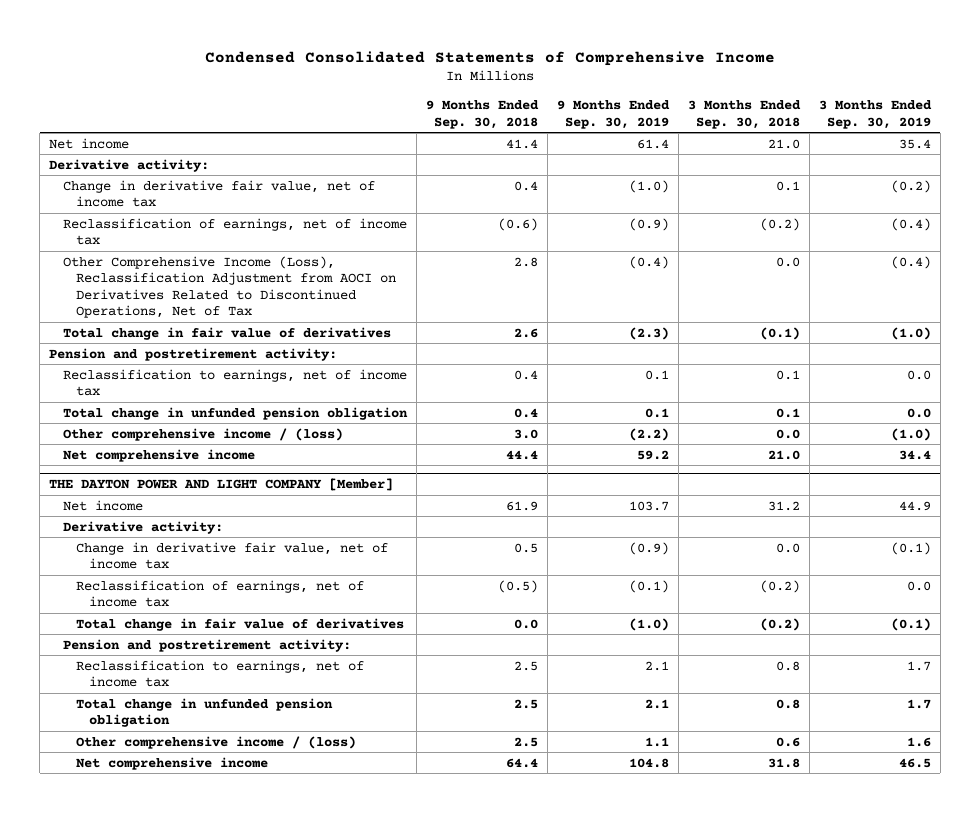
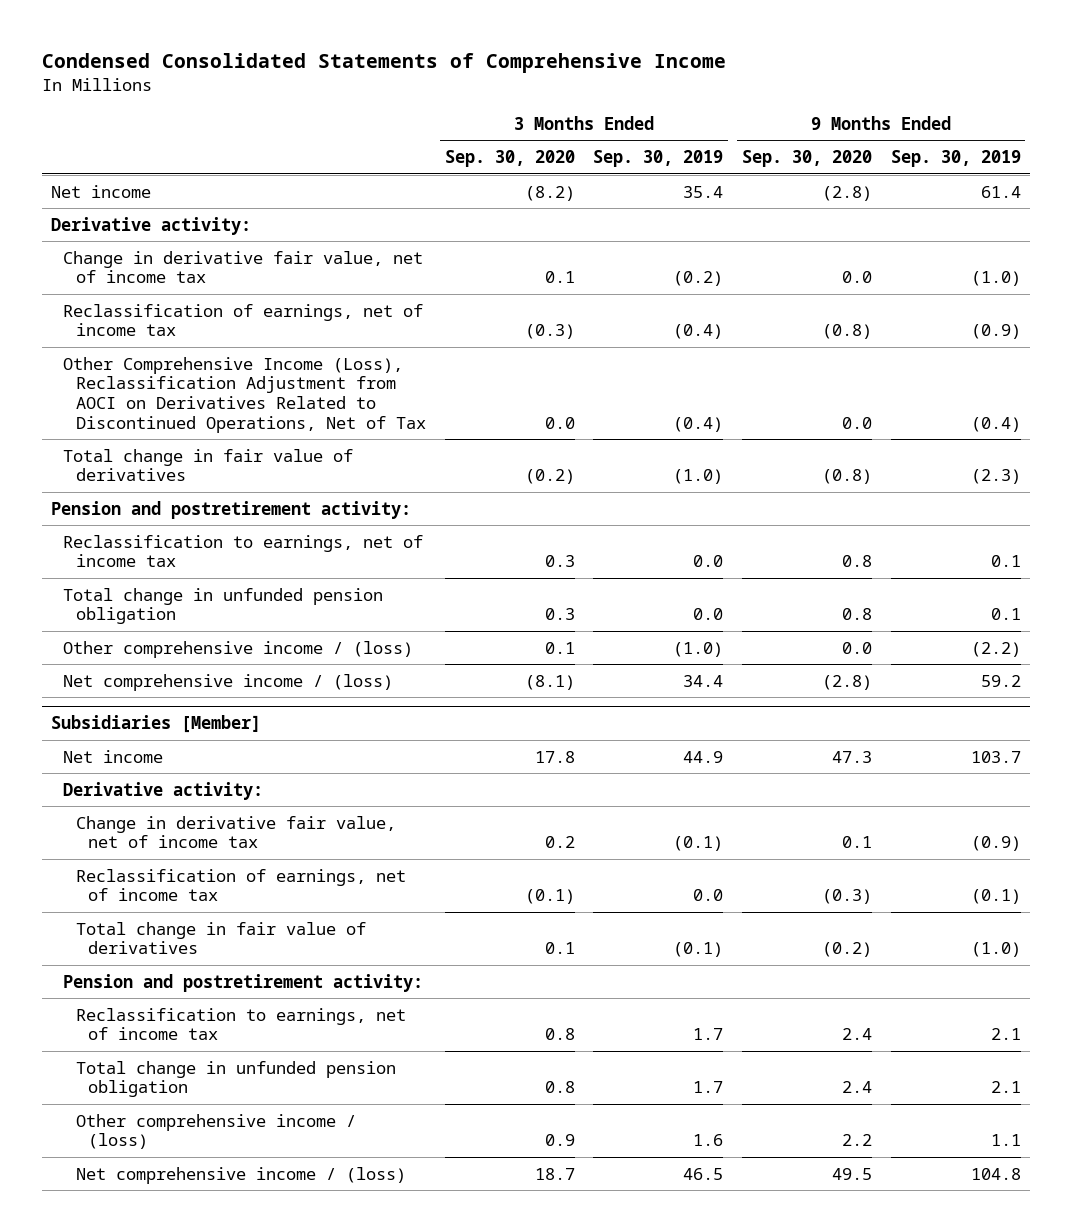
- | 9 Months Ended Sep. 30, 2018 | 9 Months Ended Sep. 30, 2019 | 3 Months Ended Sep. 30, 2018 | 3 Months Ended Sep. 30, 2019
+ | 3 Months Ended Sep. 30, 2020 | 3 Months Ended Sep. 30, 2019 | 9 Months Ended Sep. 30, 2020 | 9 Months Ended Sep. 30, 2019
- Net comprehensive income | 44.4 | 59.2 | 21.0 | 34.4
- THE DAYTON POWER AND LIGHT COMPANY [Member]
+ Net comprehensive income / (loss) | (8.1) | 34.4 | (2.8) | 59.2
+ Subsidiaries [Member]
- Net comprehensive income | 64.4 | 104.8 | 31.8 | 46.5
+ Net comprehensive income / (loss) | 18.7 | 46.5 | 49.5 | 104.8

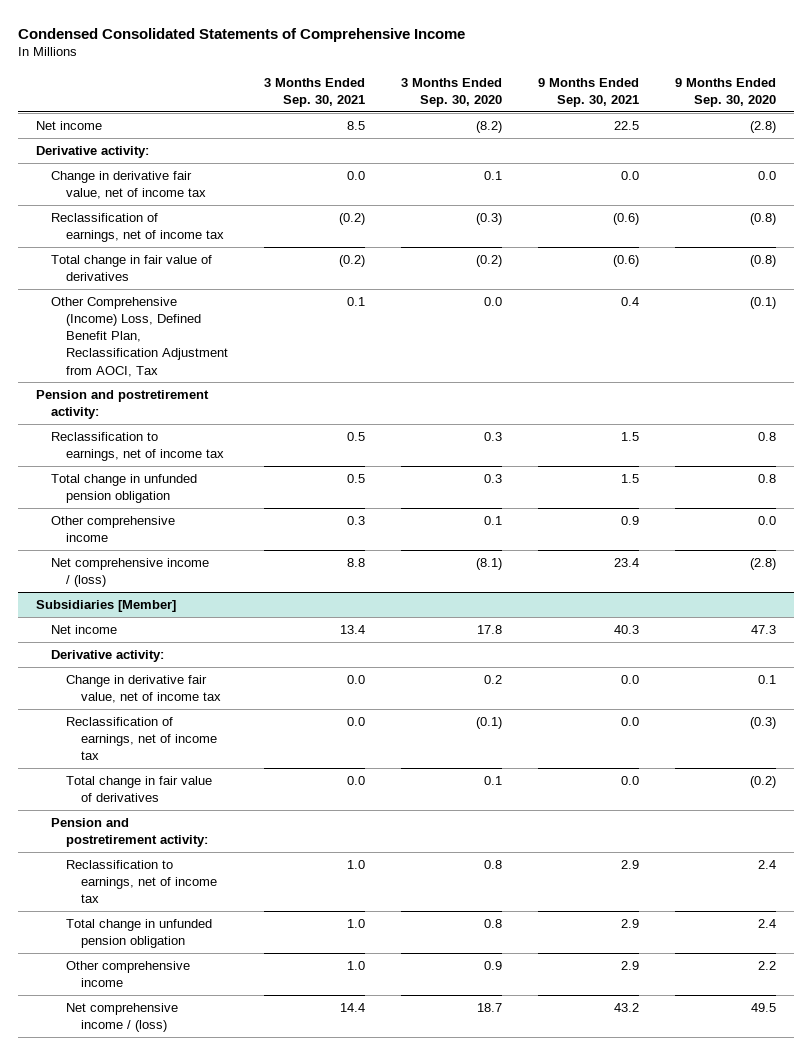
- | 3 Months Ended Sep. 30, 2020 | 3 Months Ended Sep. 30, 2019 | 9 Months Ended Sep. 30, 2020 | 9 Months Ended Sep. 30, 2019
+ | 3 Months Ended Sep. 30, 2021 | 3 Months Ended Sep. 30, 2020 | 9 Months Ended Sep. 30, 2021 | 9 Months Ended Sep. 30, 2020
- Other Comprehensive Income (Loss), Reclassification Adjustment from AOCI on Derivatives Related to Discontinued Operations, Net of Tax | 0.0 | (0.4) | 0.0 | (0.4)
+ Other Comprehensive (Income) Loss, Defined Benefit Plan, Reclassification Adjustment from AOCI, Tax | 0.1 | 0.0 | 0.4 | (0.1)
- Other comprehensive income / (loss) | 0.1 | (1.0) | 0.0 | (2.2)
+ Other comprehensive income | 0.3 | 0.1 | 0.9 | 0.0
@ Subsidiaries [Member]
- Other comprehensive income / (loss) | 0.9 | 1.6 | 2.2 | 1.1
+ Other comprehensive income | 1.0 | 0.9 | 2.9 | 2.2

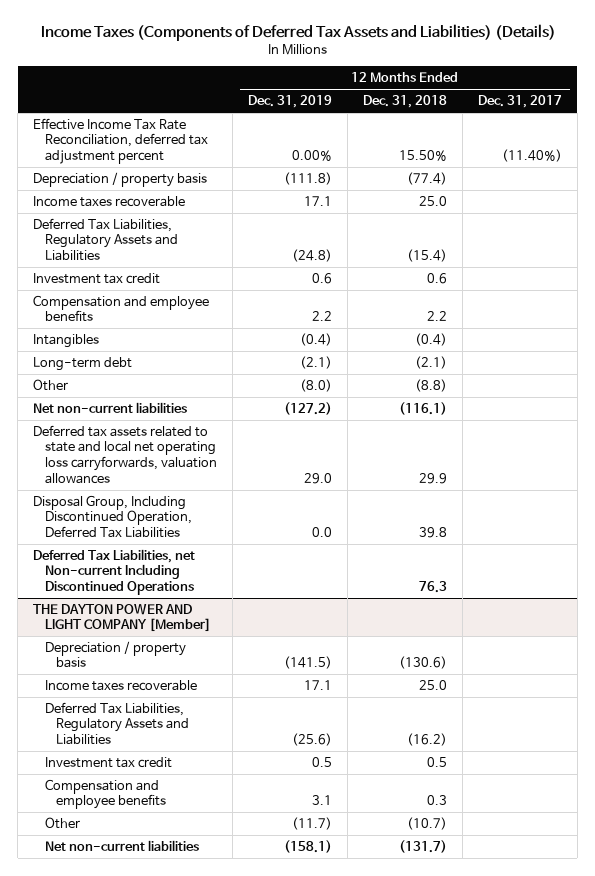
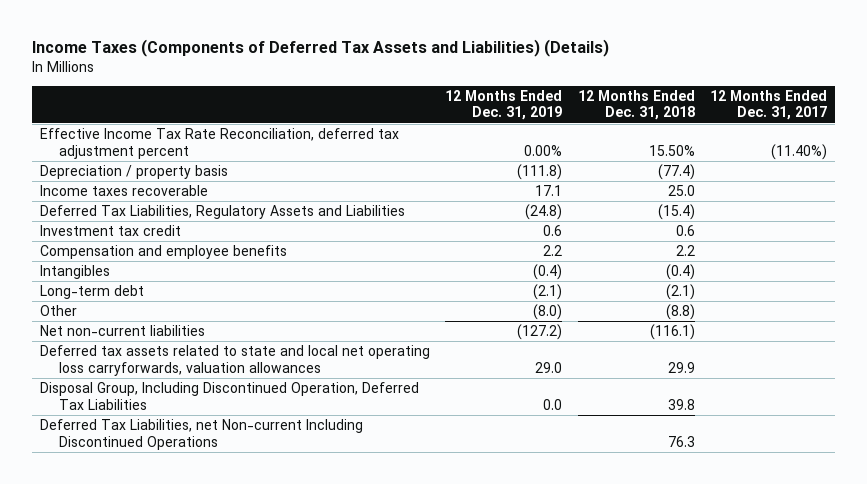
- THE DAYTON POWER AND LIGHT COMPANY [Member]
- Depreciation / property basis | (141.5) | (130.6) |
- Income taxes recoverable | 17.1 | 25.0 |
- Deferred Tax Liabilities, Regulatory Assets and Liabilities | (25.6) | (16.2) |
- Investment tax credit | 0.5 | 0.5 |
- Compensation and employee benefits | 3.1 | 0.3 |
- Other | (11.7) | (10.7) |
- Net non-current liabilities | (158.1) | (131.7) |

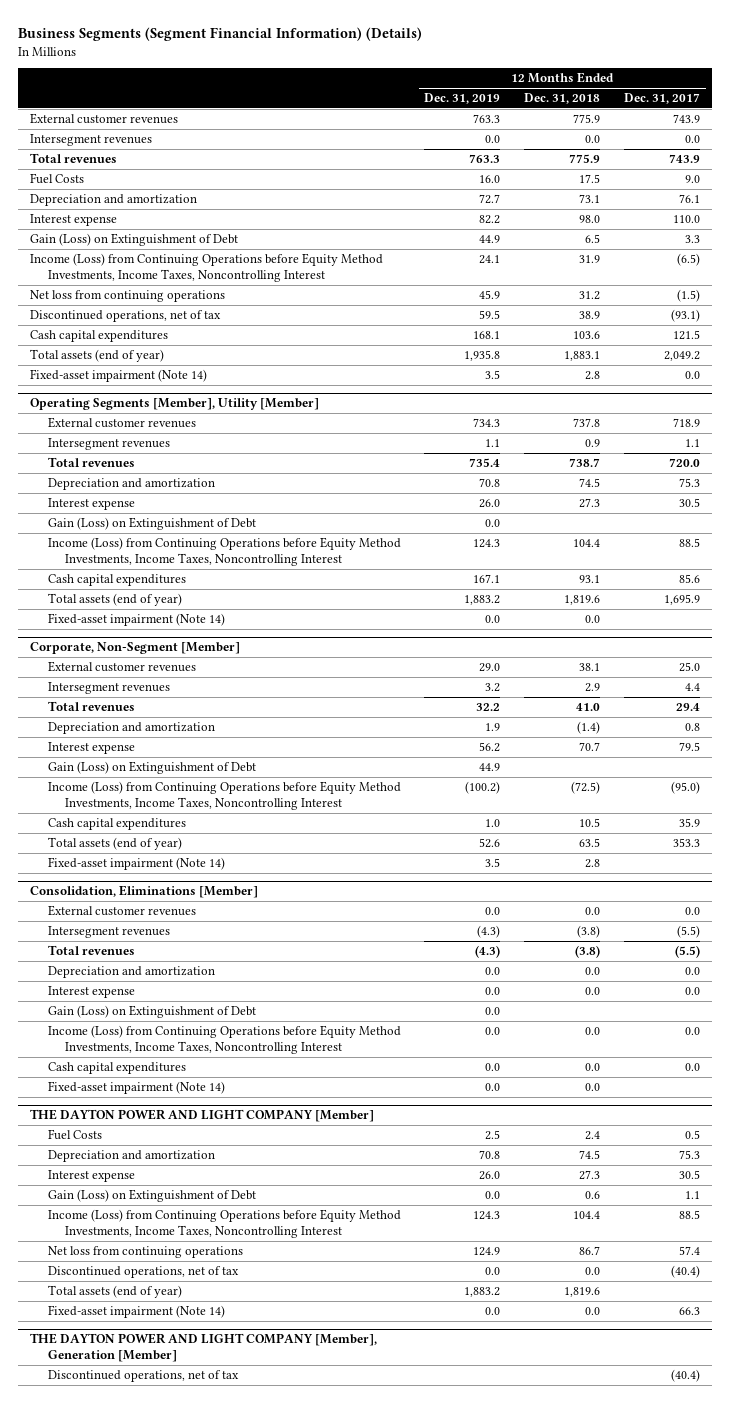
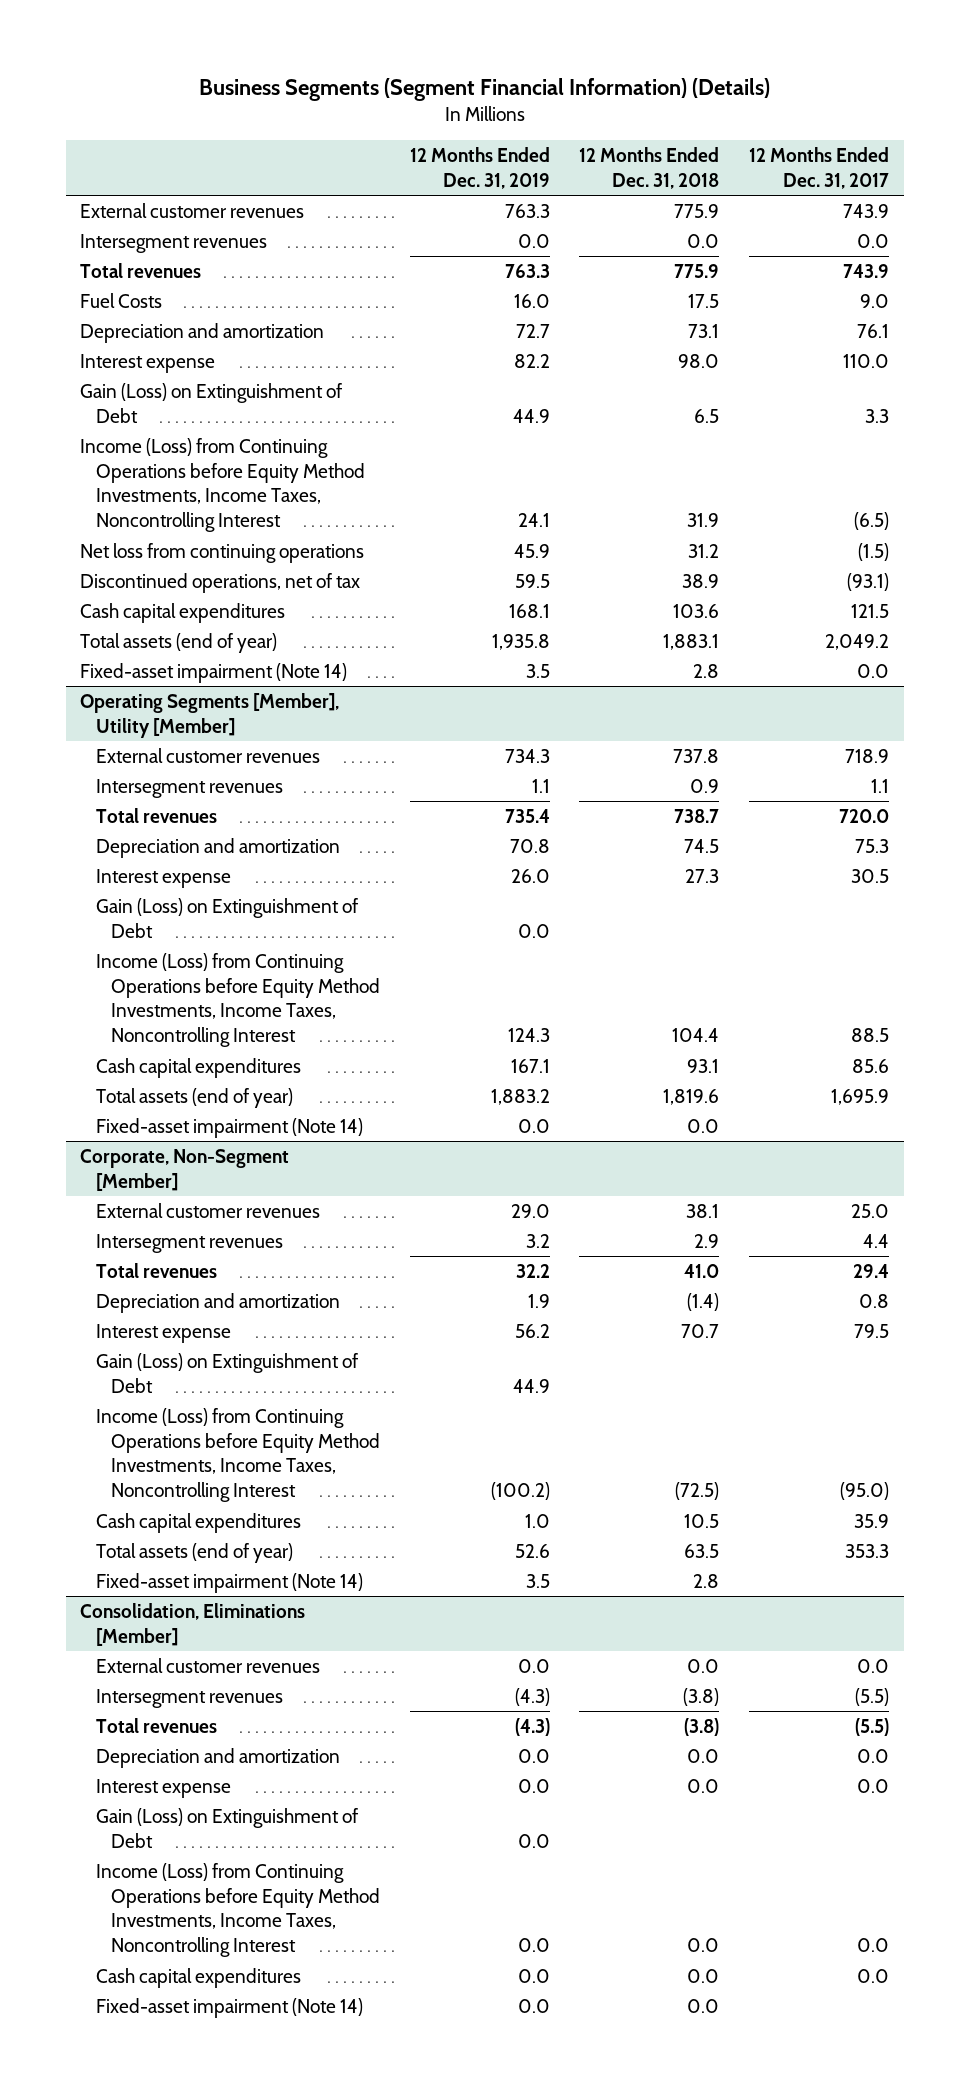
- THE DAYTON POWER AND LIGHT COMPANY [Member]
- Fuel Costs | 2.5 | 2.4 | 0.5
- Depreciation and amortization | 70.8 | 74.5 | 75.3
- Interest expense | 26.0 | 27.3 | 30.5
- Gain (Loss) on Extinguishment of Debt | 0.0 | 0.6 | 1.1
- Income (Loss) from Continuing Operations before Equity Method Investments, Income Taxes, Noncontrolling Interest | 124.3 | 104.4 | 88.5
- Net loss from continuing operations | 124.9 | 86.7 | 57.4
- Discontinued operations, net of tax | 0.0 | 0.0 | (40.4)
- Total assets (end of year) | 1,883.2 | 1,819.6 |
- Fixed-asset impairment (Note 14) | 0.0 | 0.0 | 66.3
- THE DAYTON POWER AND LIGHT COMPANY [Member], Generation [Member]
- Discontinued operations, net of tax | | | (40.4)

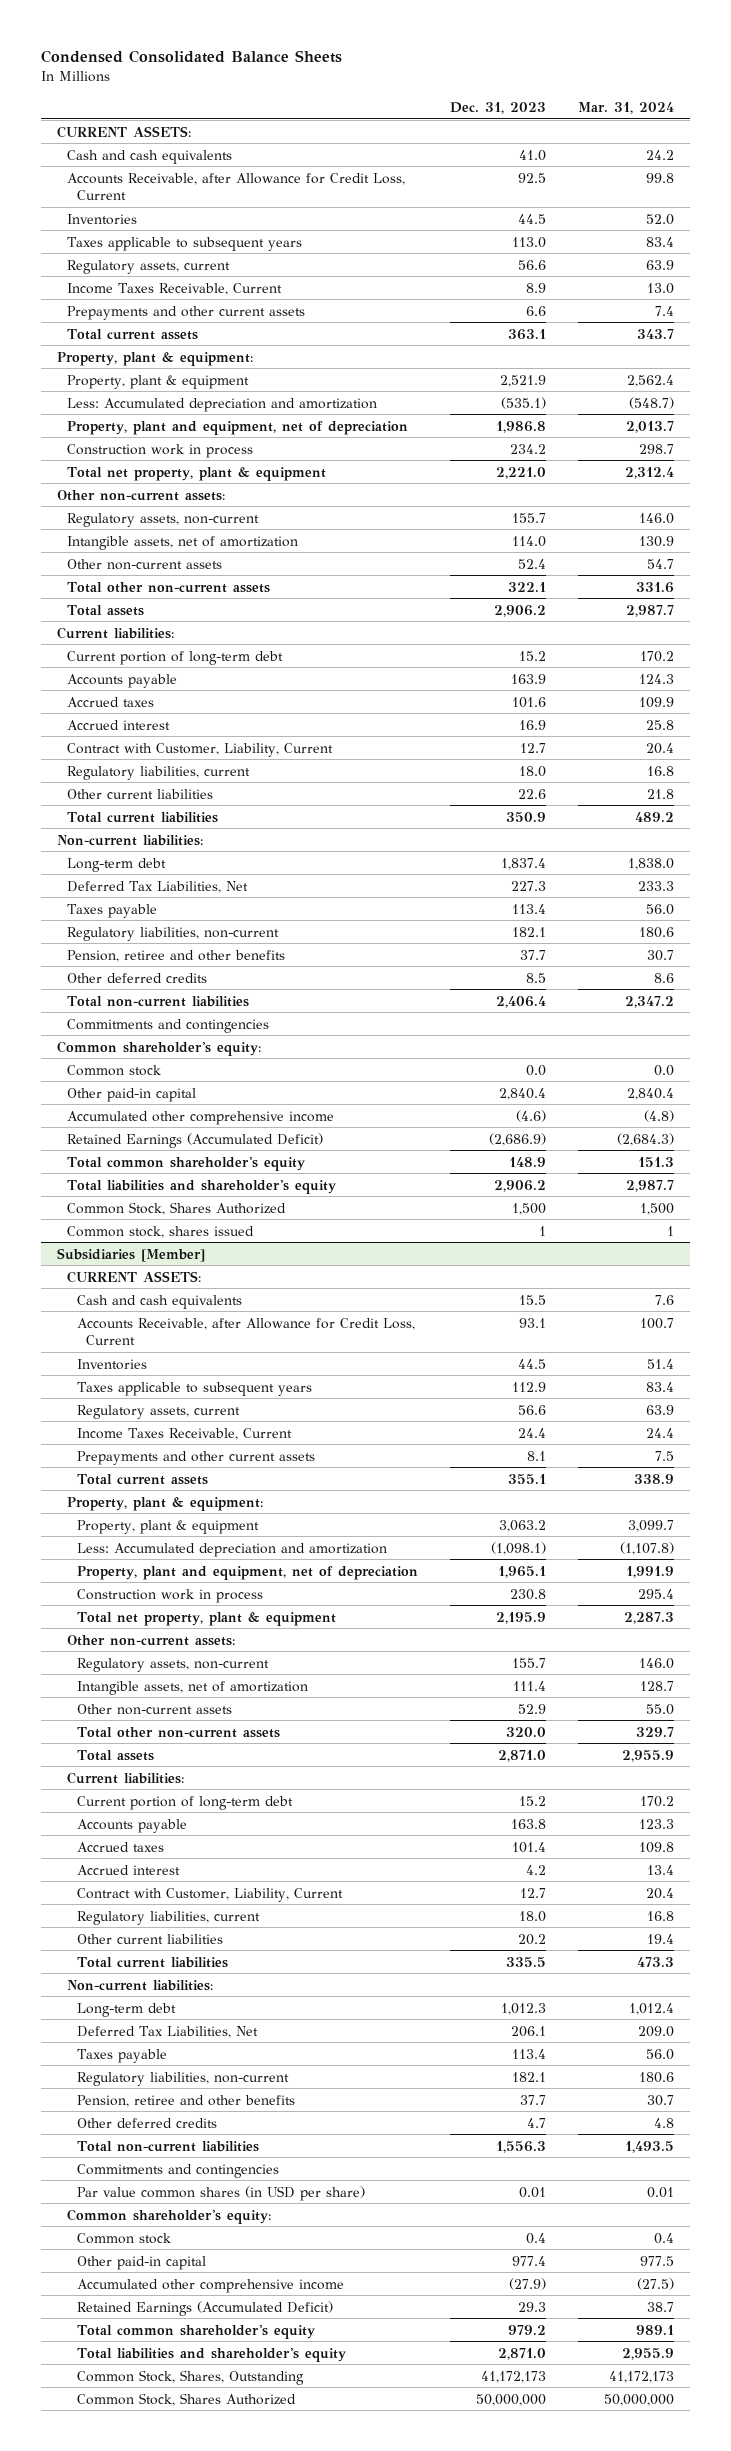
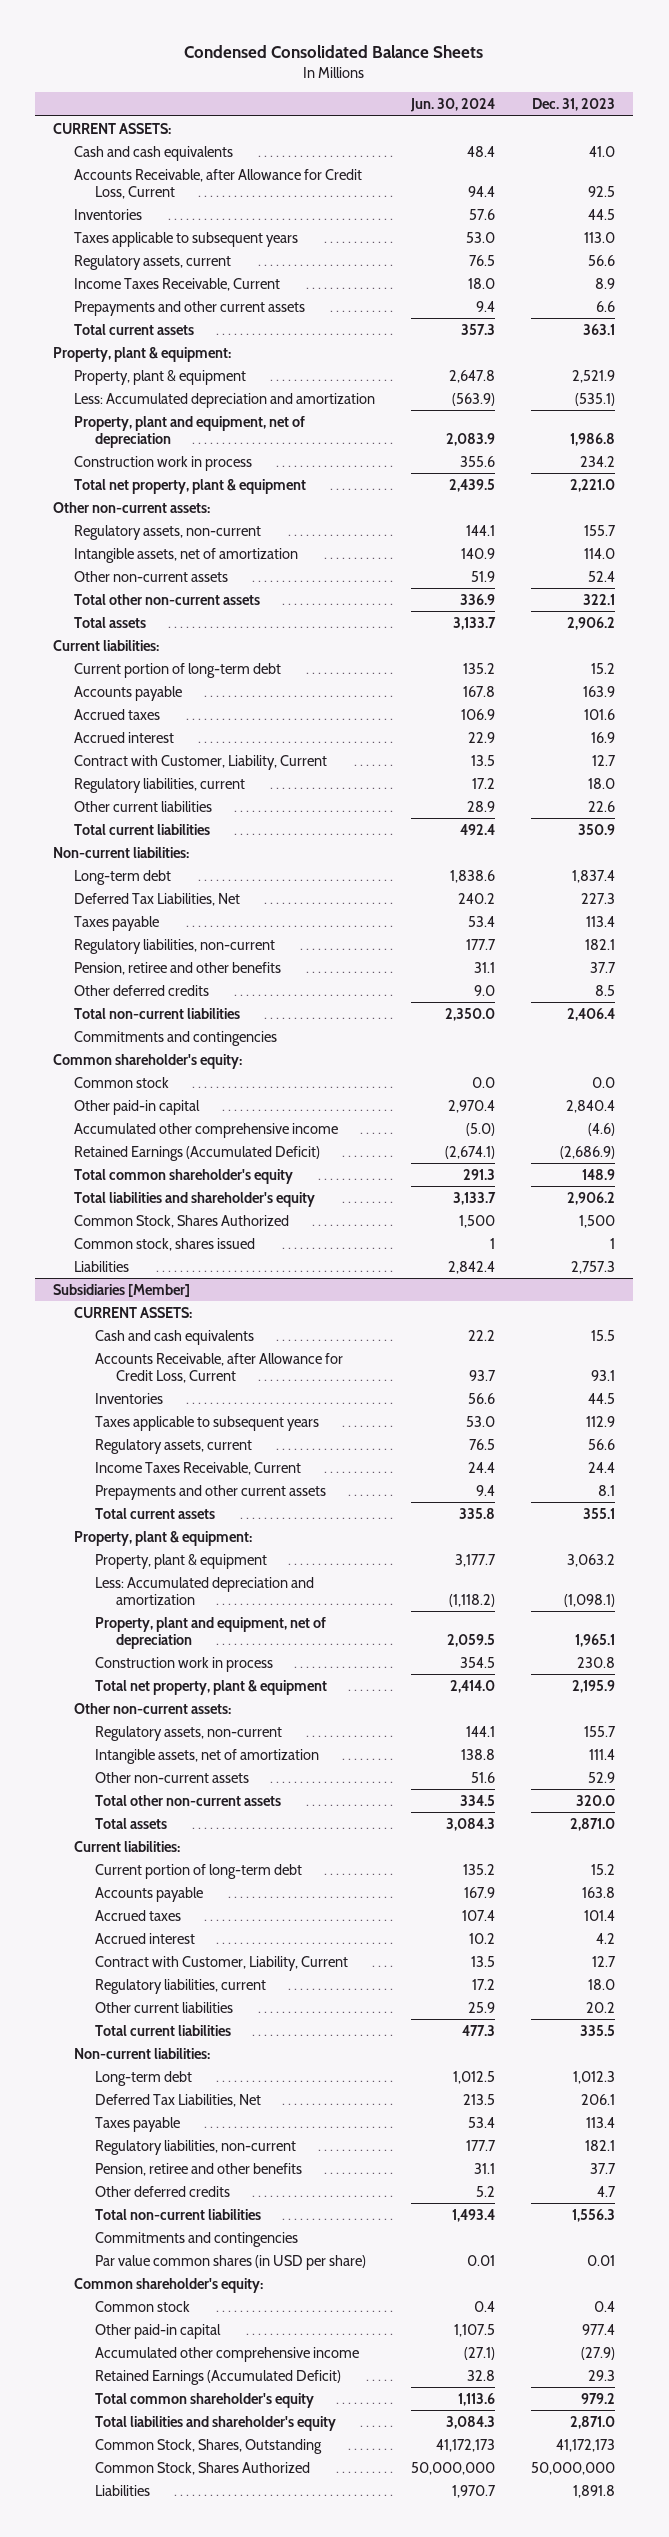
- | Dec. 31, 2023 | Mar. 31, 2024
+ | Jun. 30, 2024 | Dec. 31, 2023
+ Liabilities | 2,842.4 | 2,757.3
@ Subsidiaries [Member]
+ Liabilities | 1,970.7 | 1,891.8

